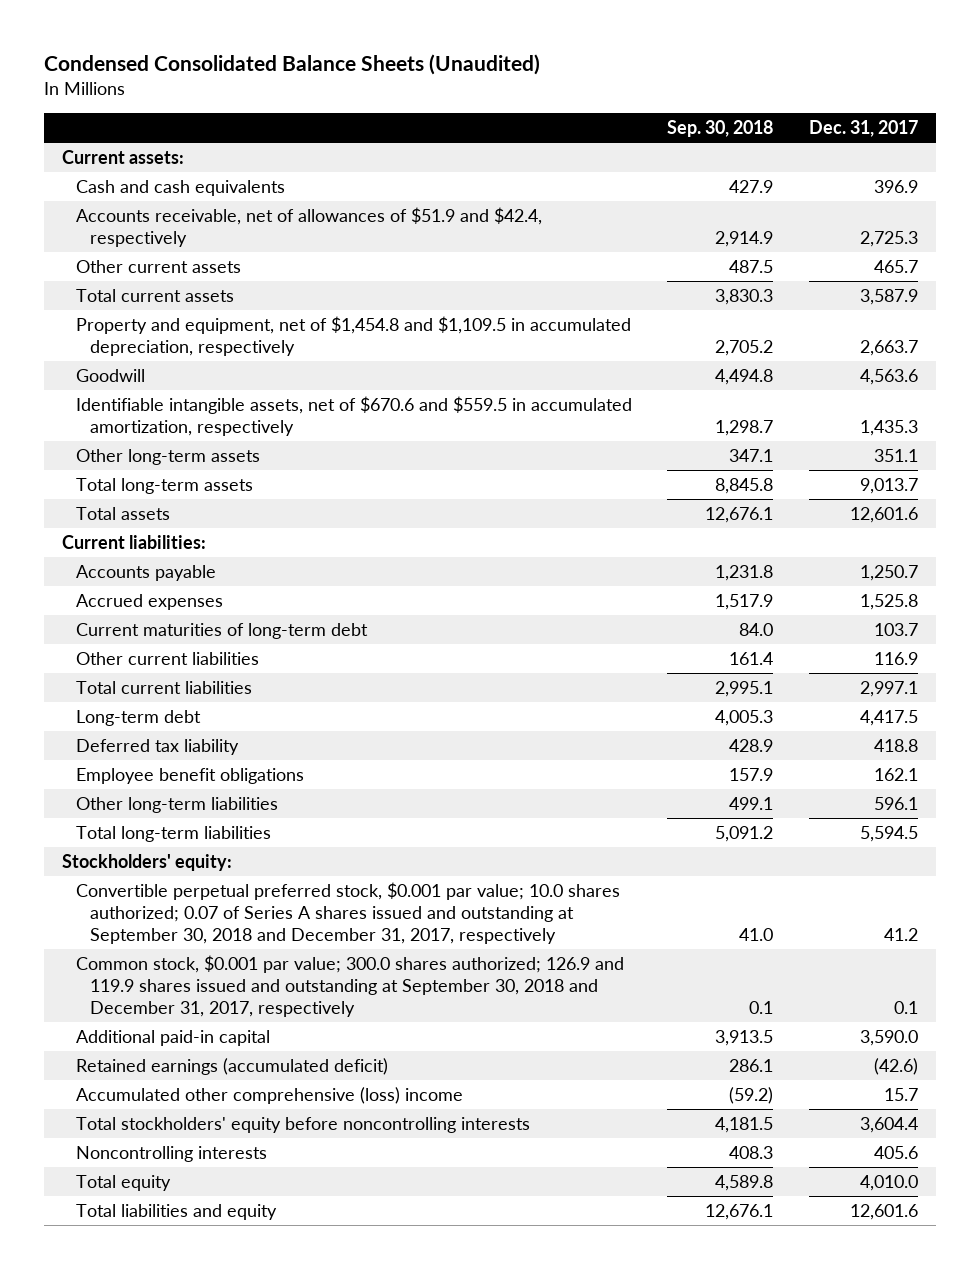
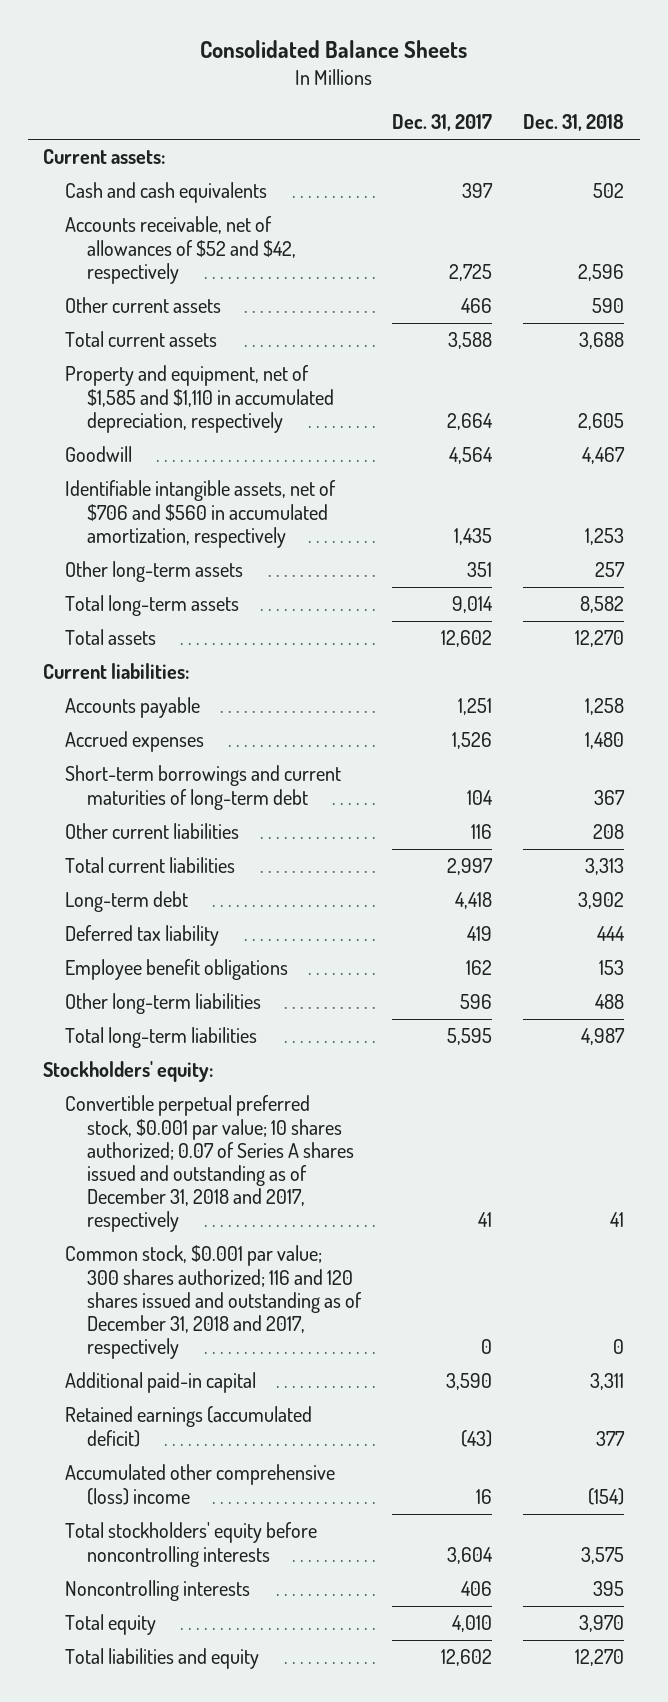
- Condensed Consolidated Balance Sheets (Unaudited)
+ Consolidated Balance Sheets
- | Sep. 30, 2018 | Dec. 31, 2017
+ | Dec. 31, 2017 | Dec. 31, 2018
- Cash and cash equivalents | 427.9 | 396.9
- Accounts receivable, net of allowances of $51.9 and $42.4, respectively | 2,914.9 | 2,725.3
- Other current assets | 487.5 | 465.7
- Total current assets | 3,830.3 | 3,587.9
- Property and equipment, net of $1,454.8 and $1,109.5 in accumulated depreciation, respectively | 2,705.2 | 2,663.7
- Goodwill | 4,494.8 | 4,563.6
- Identifiable intangible assets, net of $670.6 and $559.5 in accumulated amortization, respectively | 1,298.7 | 1,435.3
- Other long-term assets | 347.1 | 351.1
- Total long-term assets | 8,845.8 | 9,013.7
- Total assets | 12,676.1 | 12,601.6
+ Cash and cash equivalents | 397 | 502
+ Accounts receivable, net of allowances of $52 and $42, respectively | 2,725 | 2,596
+ Other current assets | 466 | 590
+ Total current assets | 3,588 | 3,688
+ Property and equipment, net of $1,585 and $1,110 in accumulated depreciation, respectively | 2,664 | 2,605
+ Goodwill | 4,564 | 4,467
+ Identifiable intangible assets, net of $706 and $560 in accumulated amortization, respectively | 1,435 | 1,253
+ Other long-term assets | 351 | 257
+ Total long-term assets | 9,014 | 8,582
+ Total assets | 12,602 | 12,270
- Accounts payable | 1,231.8 | 1,250.7
- Accrued expenses | 1,517.9 | 1,525.8
- Current maturities of long-term debt | 84.0 | 103.7
- Other current liabilities | 161.4 | 116.9
- Total current liabilities | 2,995.1 | 2,997.1
- Long-term debt | 4,005.3 | 4,417.5
- Deferred tax liability | 428.9 | 418.8
- Employee benefit obligations | 157.9 | 162.1
- Other long-term liabilities | 499.1 | 596.1
- Total long-term liabilities | 5,091.2 | 5,594.5
+ Accounts payable | 1,251 | 1,258
+ Accrued expenses | 1,526 | 1,480
+ Short-term borrowings and current maturities of long-term debt | 104 | 367
+ Other current liabilities | 116 | 208
+ Total current liabilities | 2,997 | 3,313
+ Long-term debt | 4,418 | 3,902
+ Deferred tax liability | 419 | 444
+ Employee benefit obligations | 162 | 153
+ Other long-term liabilities | 596 | 488
+ Total long-term liabilities | 5,595 | 4,987
- Convertible perpetual preferred stock, $0.001 par value; 10.0 shares authorized; 0.07 of Series A shares issued and outstanding at September 30, 2018 and December 31, 2017, respectively | 41.0 | 41.2
- Common stock, $0.001 par value; 300.0 shares authorized; 126.9 and 119.9 shares issued and outstanding at September 30, 2018 and December 31, 2017, respectively | 0.1 | 0.1
- Additional paid-in capital | 3,913.5 | 3,590.0
- Retained earnings (accumulated deficit) | 286.1 | (42.6)
- Accumulated other comprehensive (loss) income | (59.2) | 15.7
- Total stockholders' equity before noncontrolling interests | 4,181.5 | 3,604.4
- Noncontrolling interests | 408.3 | 405.6
- Total equity | 4,589.8 | 4,010.0
- Total liabilities and equity | 12,676.1 | 12,601.6
+ Convertible perpetual preferred stock, $0.001 par value; 10 shares authorized; 0.07 of Series A shares issued and outstanding as of December 31, 2018 and 2017, respectively | 41 | 41
+ Common stock, $0.001 par value; 300 shares authorized; 116 and 120 shares issued and outstanding as of December 31, 2018 and 2017, respectively | 0 | 0
+ Additional paid-in capital | 3,590 | 3,311
+ Retained earnings (accumulated deficit) | (43) | 377
+ Accumulated other comprehensive (loss) income | 16 | (154)
+ Total stockholders' equity before noncontrolling interests | 3,604 | 3,575
+ Noncontrolling interests | 406 | 395
+ Total equity | 4,010 | 3,970
+ Total liabilities and equity | 12,602 | 12,270

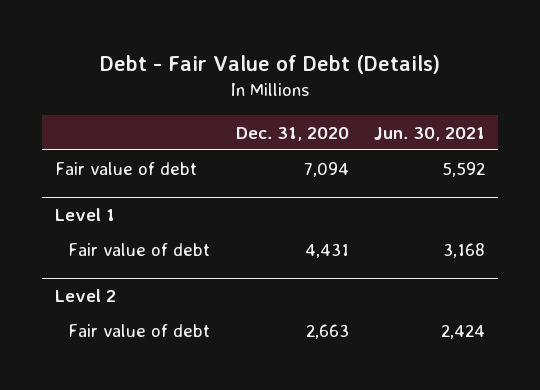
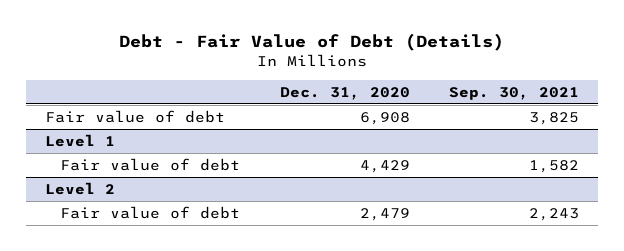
- | Dec. 31, 2020 | Jun. 30, 2021
+ | Dec. 31, 2020 | Sep. 30, 2021
- Fair value of debt | 7,094 | 5,592
+ Fair value of debt | 6,908 | 3,825
@ Level 1
- Fair value of debt | 4,431 | 3,168
+ Fair value of debt | 4,429 | 1,582
@ Level 2
- Fair value of debt | 2,663 | 2,424
+ Fair value of debt | 2,479 | 2,243

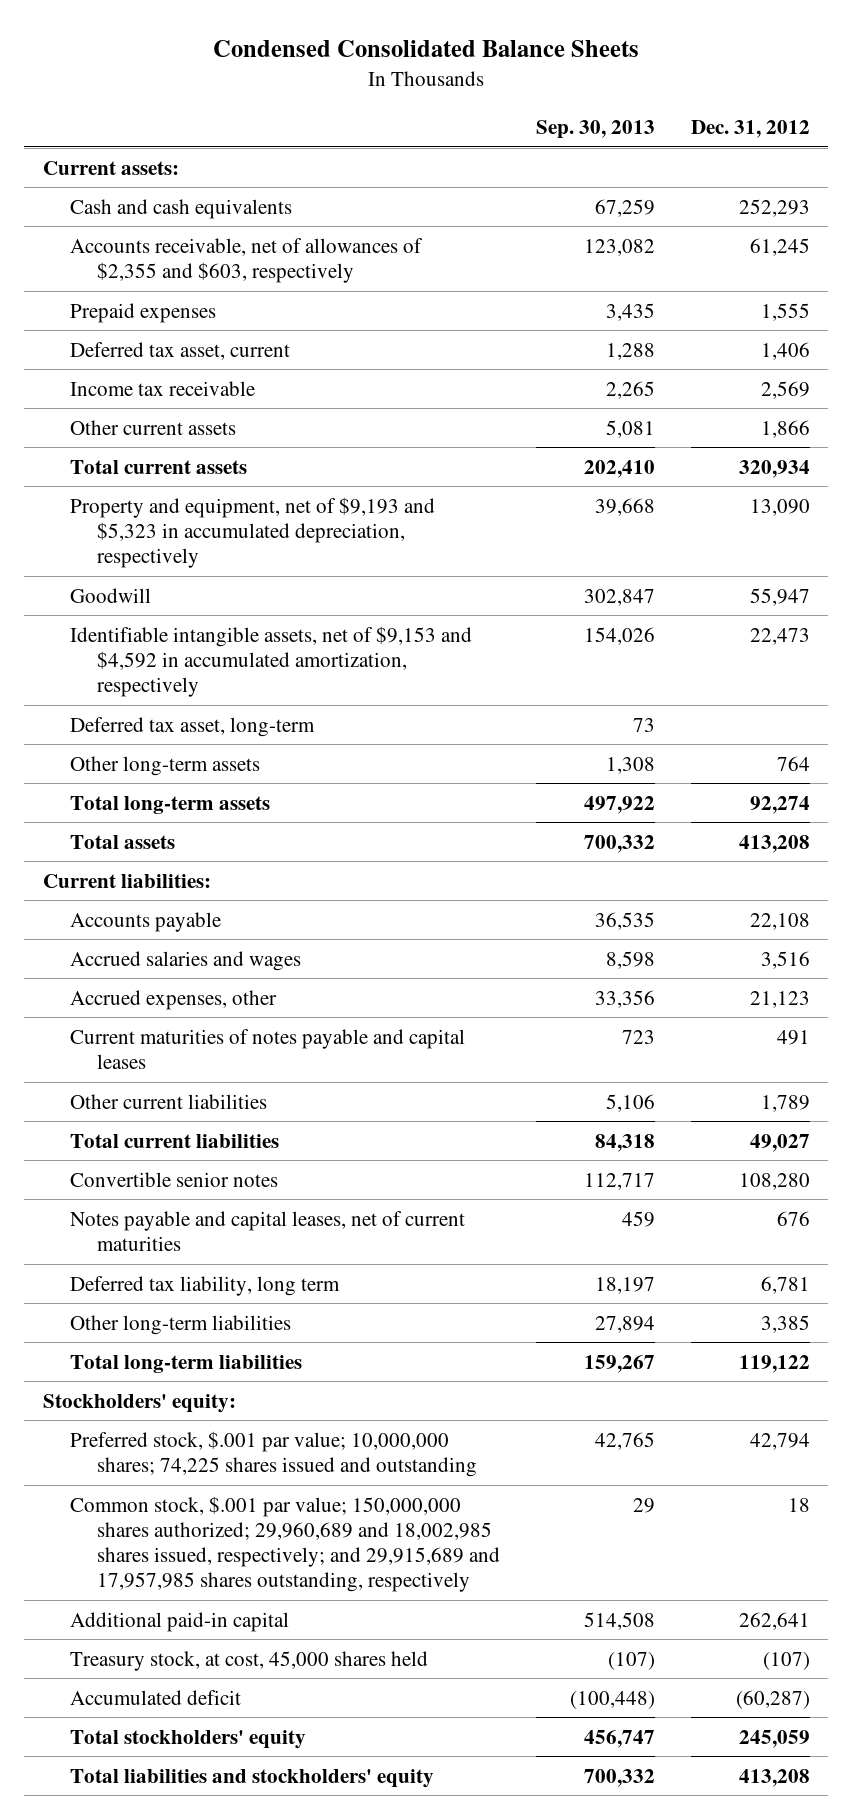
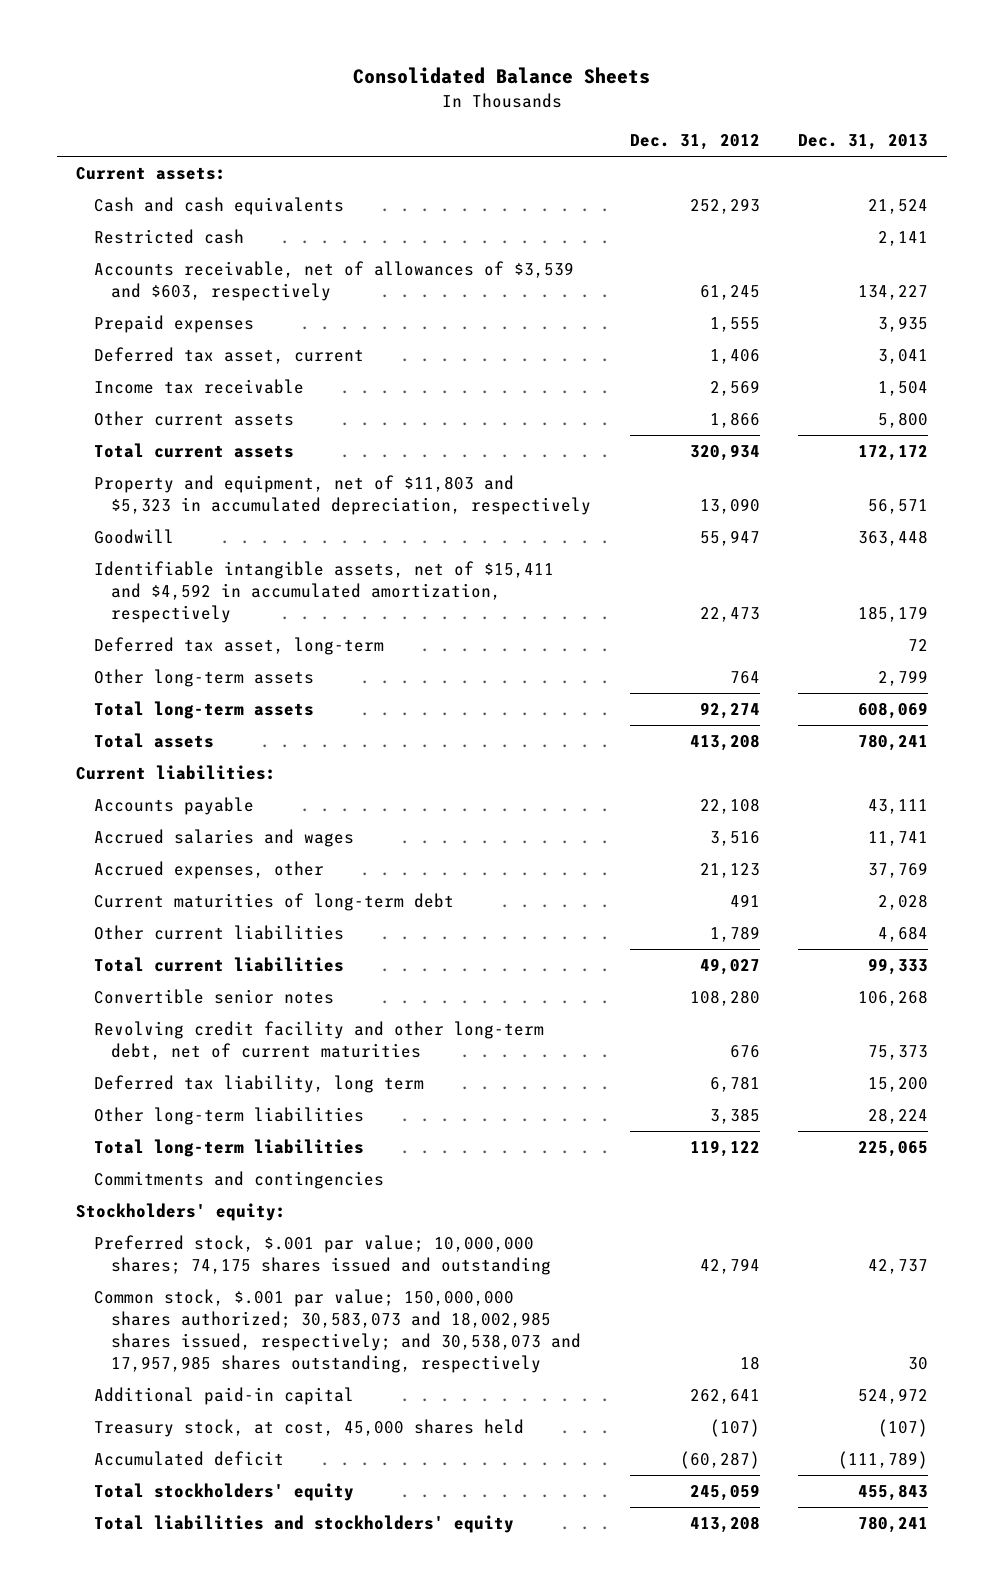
- Condensed Consolidated Balance Sheets
+ Consolidated Balance Sheets
- | Sep. 30, 2013 | Dec. 31, 2012
+ | Dec. 31, 2012 | Dec. 31, 2013
- Accounts receivable, net of allowances of $2,355 and $603, respectively | 123,082 | 61,245
+ Restricted cash | | 2,141
+ Accounts receivable, net of allowances of $3,539 and $603, respectively | 61,245 | 134,227
- Property and equipment, net of $9,193 and $5,323 in accumulated depreciation, respectively | 39,668 | 13,090
+ Property and equipment, net of $11,803 and $5,323 in accumulated depreciation, respectively | 13,090 | 56,571
- Identifiable intangible assets, net of $9,153 and $4,592 in accumulated amortization, respectively | 154,026 | 22,473
+ Identifiable intangible assets, net of $15,411 and $4,592 in accumulated amortization, respectively | 22,473 | 185,179
- Current maturities of notes payable and capital leases | 723 | 491
+ Current maturities of long-term debt | 491 | 2,028
- Notes payable and capital leases, net of current maturities | 459 | 676
+ Revolving credit facility and other long-term debt, net of current maturities | 676 | 75,373
+ Commitments and contingencies
- Preferred stock, $.001 par value; 10,000,000 shares; 74,225 shares issued and outstanding | 42,765 | 42,794
- Common stock, $.001 par value; 150,000,000 shares authorized; 29,960,689 and 18,002,985 shares issued, respectively; and 29,915,689 and 17,957,985 shares outstanding, respectively | 29 | 18
+ Preferred stock, $.001 par value; 10,000,000 shares; 74,175 shares issued and outstanding | 42,794 | 42,737
+ Common stock, $.001 par value; 150,000,000 shares authorized; 30,583,073 and 18,002,985 shares issued, respectively; and 30,538,073 and 17,957,985 shares outstanding, respectively | 18 | 30

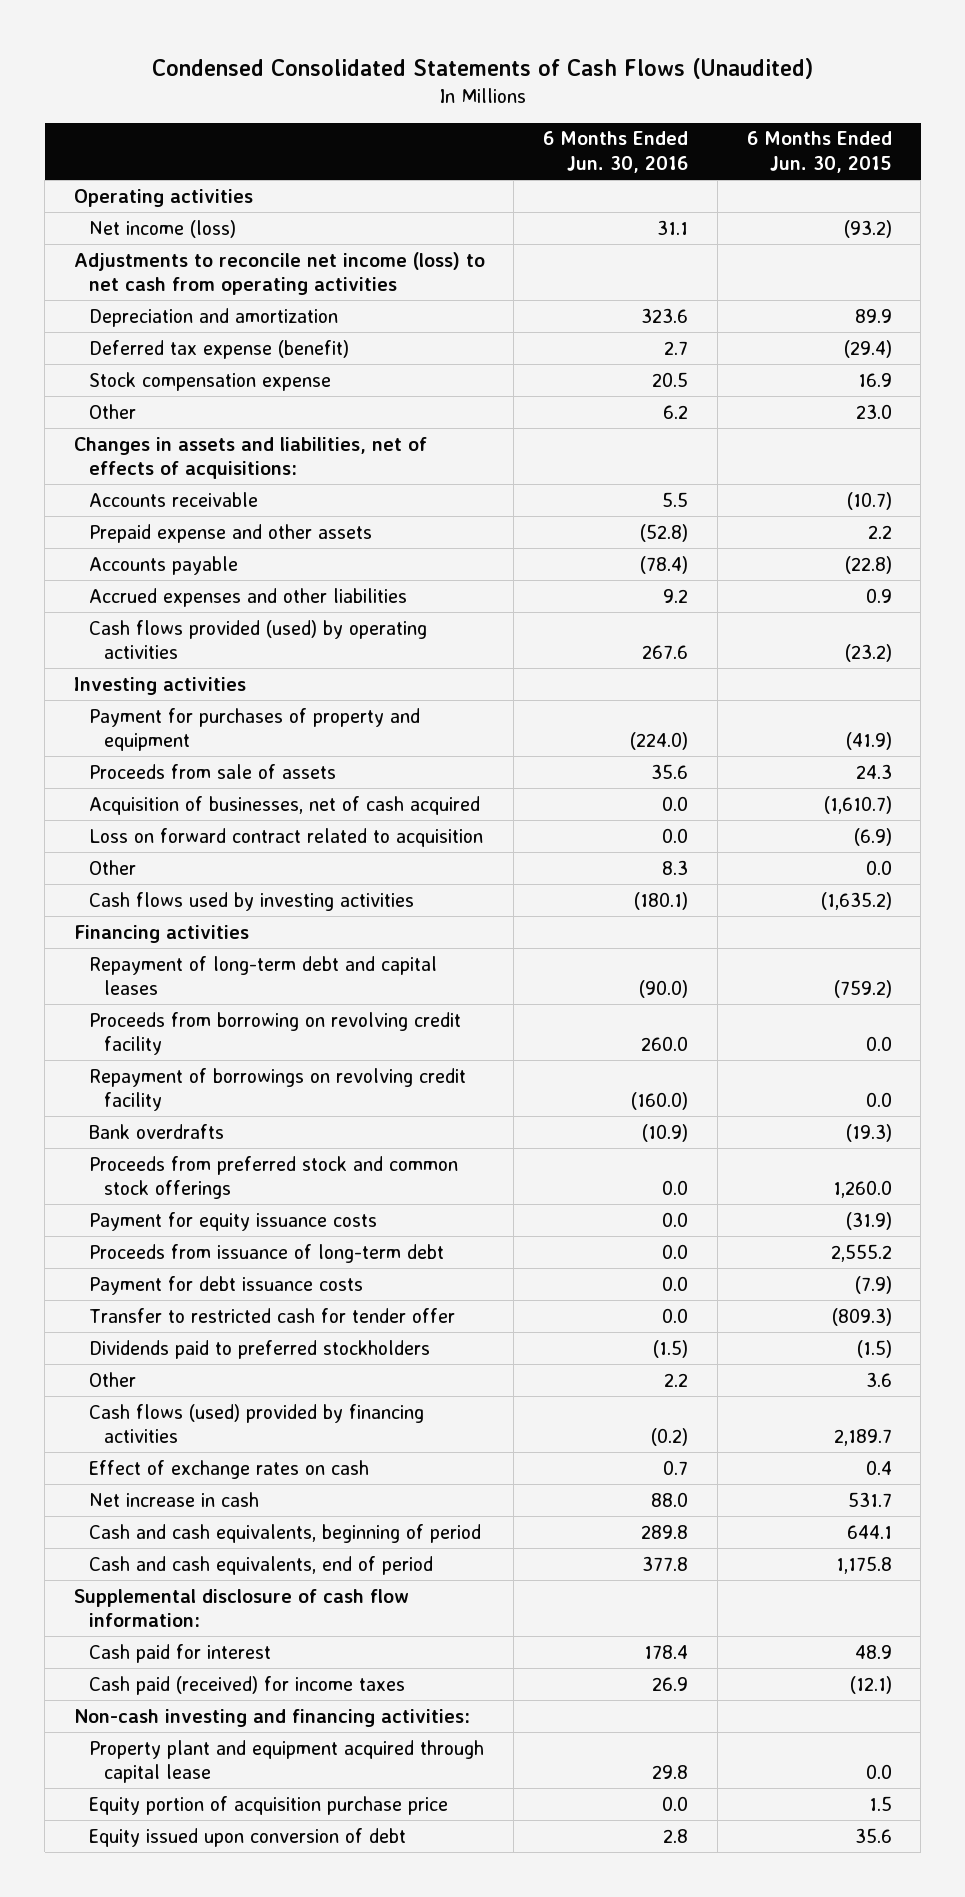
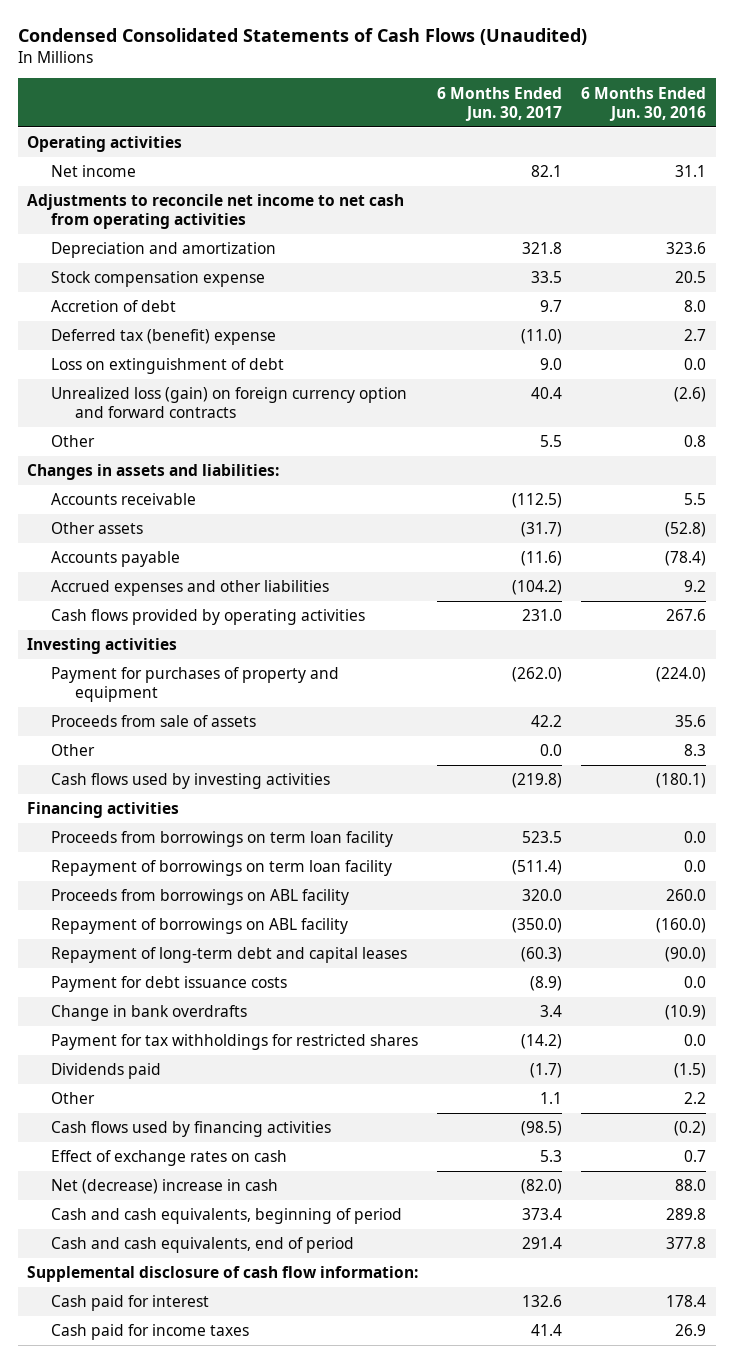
- | 6 Months Ended Jun. 30, 2016 | 6 Months Ended Jun. 30, 2015
+ | 6 Months Ended Jun. 30, 2017 | 6 Months Ended Jun. 30, 2016
- Net income (loss) | 31.1 | (93.2)
- Adjustments to reconcile net income (loss) to net cash from operating activities
+ Net income | 82.1 | 31.1
+ Adjustments to reconcile net income to net cash from operating activities
- Deferred tax expense (benefit) | 2.7 | (29.4)
- Other | 6.2 | 23.0
- Changes in assets and liabilities, net of effects of acquisitions:
+ Accretion of debt | 9.7 | 8.0
+ Deferred tax (benefit) expense | (11.0) | 2.7
+ Loss on extinguishment of debt | 9.0 | 0.0
+ Unrealized loss (gain) on foreign currency option and forward contracts | 40.4 | (2.6)
+ Other | 5.5 | 0.8
+ Changes in assets and liabilities:
- Prepaid expense and other assets | (52.8) | 2.2
+ Other assets | (31.7) | (52.8)
- Cash flows provided (used) by operating activities | 267.6 | (23.2)
+ Cash flows provided by operating activities | 231.0 | 267.6
- Acquisition of businesses, net of cash acquired | 0.0 | (1,610.7)
- Loss on forward contract related to acquisition | 0.0 | (6.9)
+ Proceeds from borrowings on term loan facility | 523.5 | 0.0
+ Repayment of borrowings on term loan facility | (511.4) | 0.0
+ Proceeds from borrowings on ABL facility | 320.0 | 260.0
+ Repayment of borrowings on ABL facility | (350.0) | (160.0)
- Proceeds from borrowing on revolving credit facility | 260.0 | 0.0
- Repayment of borrowings on revolving credit facility | (160.0) | 0.0
- Bank overdrafts | (10.9) | (19.3)
- Proceeds from preferred stock and common stock offerings | 0.0 | 1,260.0
- Payment for equity issuance costs | 0.0 | (31.9)
- Proceeds from issuance of long-term debt | 0.0 | 2,555.2
- Transfer to restricted cash for tender offer | 0.0 | (809.3)
- Dividends paid to preferred stockholders | (1.5) | (1.5)
+ Change in bank overdrafts | 3.4 | (10.9)
+ Payment for tax withholdings for restricted shares | (14.2) | 0.0
+ Dividends paid | (1.7) | (1.5)
- Cash flows (used) provided by financing activities | (0.2) | 2,189.7
+ Cash flows used by financing activities | (98.5) | (0.2)
- Net increase in cash | 88.0 | 531.7
+ Net (decrease) increase in cash | (82.0) | 88.0
- Cash paid (received) for income taxes | 26.9 | (12.1)
- Non-cash investing and financing activities:
- Property plant and equipment acquired through capital lease | 29.8 | 0.0
- Equity portion of acquisition purchase price | 0.0 | 1.5
- Equity issued upon conversion of debt | 2.8 | 35.6
+ Cash paid for income taxes | 41.4 | 26.9

